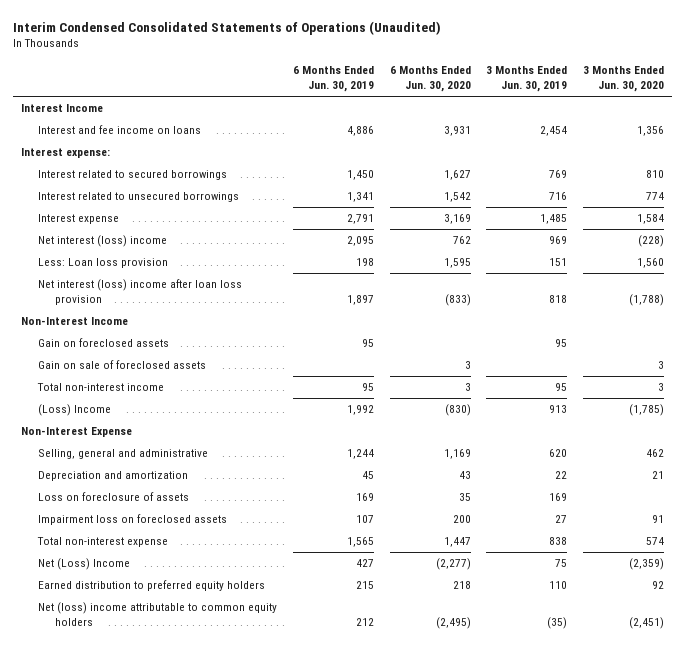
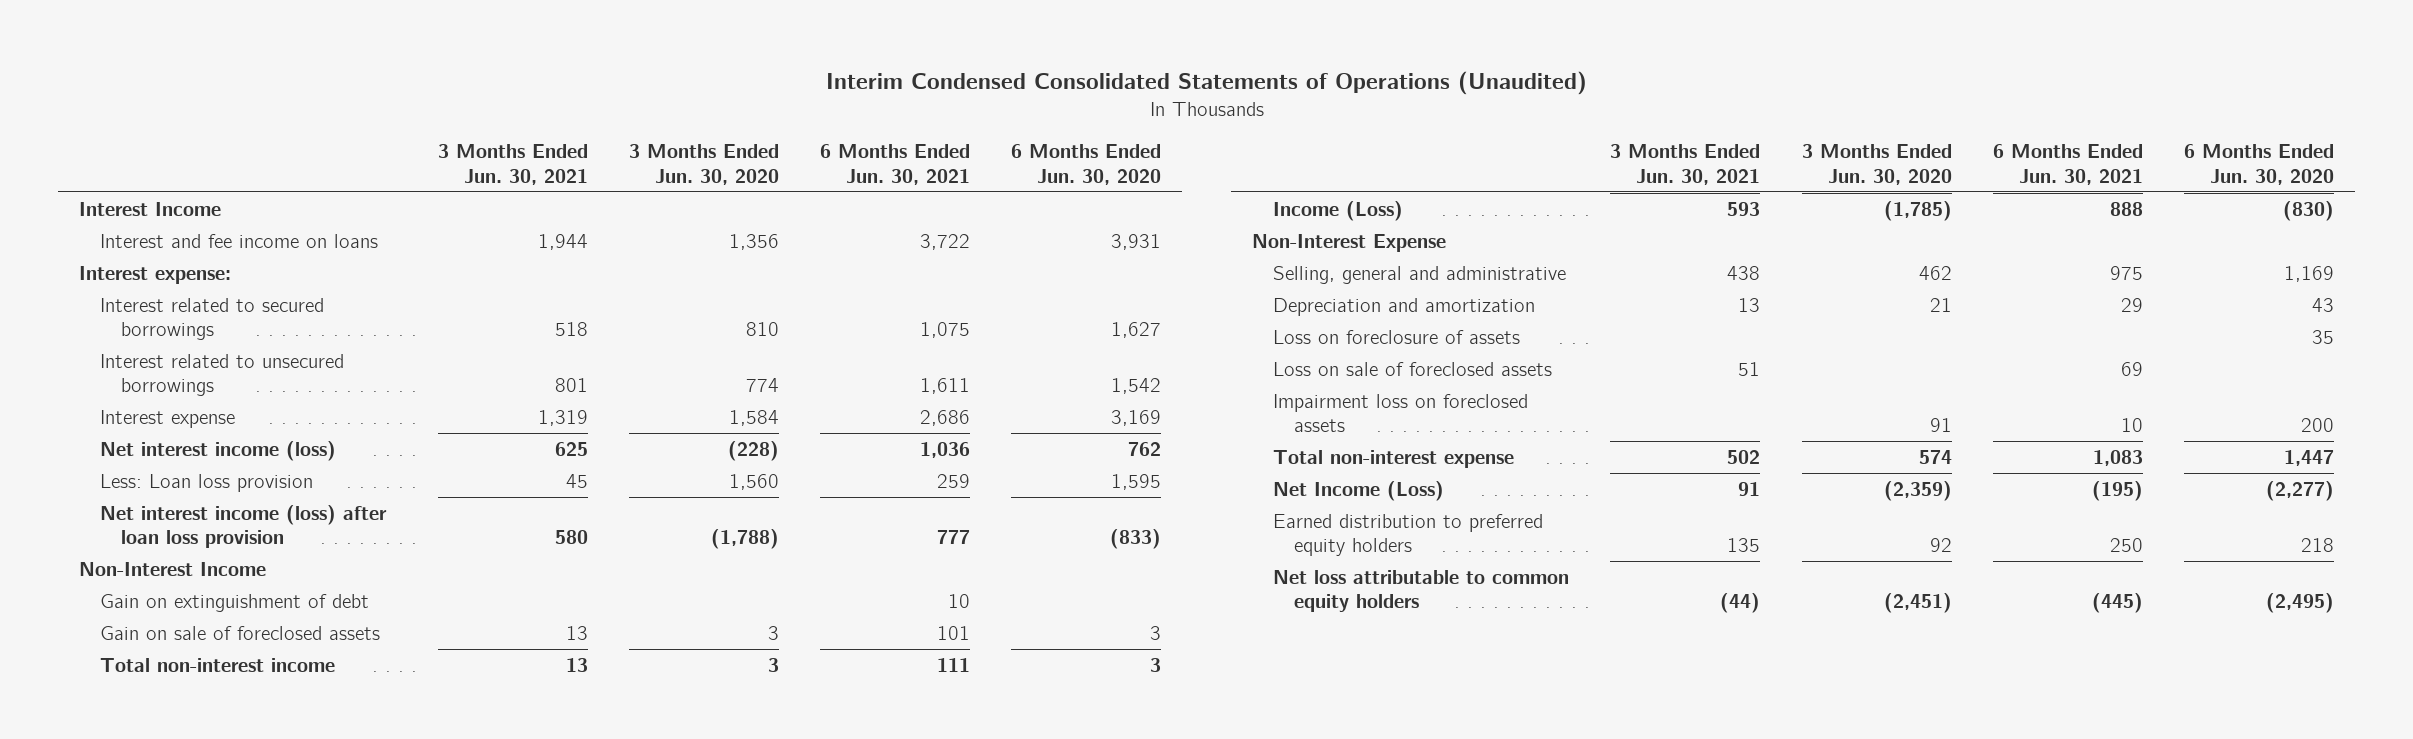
- | 6 Months Ended Jun. 30, 2019 | 6 Months Ended Jun. 30, 2020 | 3 Months Ended Jun. 30, 2019 | 3 Months Ended Jun. 30, 2020
+ | 3 Months Ended Jun. 30, 2021 | 3 Months Ended Jun. 30, 2020 | 6 Months Ended Jun. 30, 2021 | 6 Months Ended Jun. 30, 2020
- Net interest (loss) income | 2,095 | 762 | 969 | (228)
+ Net interest income (loss) | 625 | (228) | 1,036 | 762
- Net interest (loss) income after loan loss provision | 1,897 | (833) | 818 | (1,788)
+ Net interest income (loss) after loan loss provision | 580 | (1,788) | 777 | (833)
- Gain on foreclosed assets | 95 | | 95 |
+ Gain on extinguishment of debt | | | 10 |
- (Loss) Income | 1,992 | (830) | 913 | (1,785)
+ Income (Loss) | 593 | (1,785) | 888 | (830)
+ Loss on sale of foreclosed assets | 51 | | 69 |
- Net (Loss) Income | 427 | (2,277) | 75 | (2,359)
+ Net Income (Loss) | 91 | (2,359) | (195) | (2,277)
- Net (loss) income attributable to common equity holders | 212 | (2,495) | (35) | (2,451)
+ Net loss attributable to common equity holders | (44) | (2,451) | (445) | (2,495)

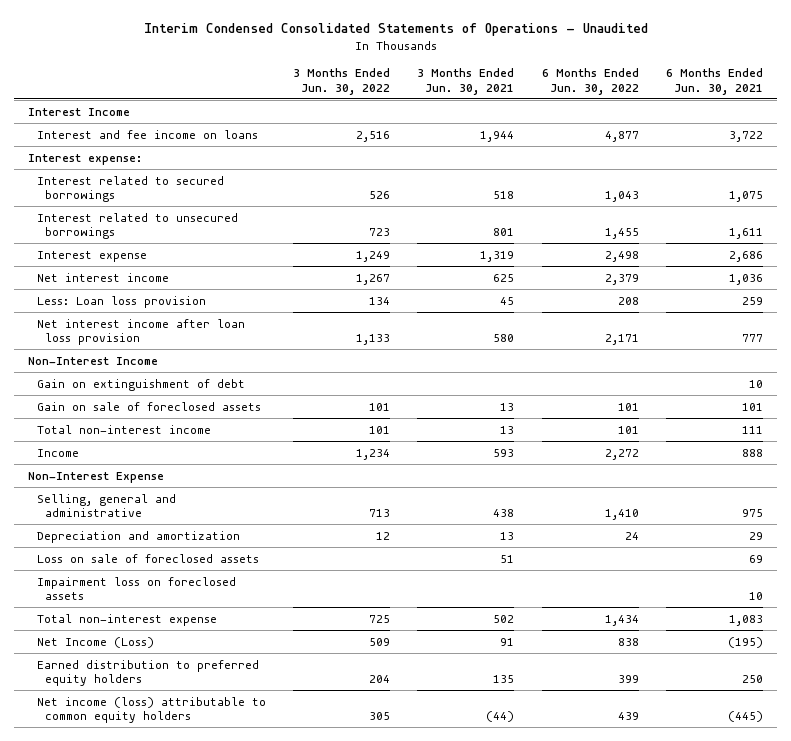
- Interim Condensed Consolidated Statements of Operations (Unaudited)
+ Interim Condensed Consolidated Statements of Operations - Unaudited
- | 3 Months Ended Jun. 30, 2021 | 3 Months Ended Jun. 30, 2020 | 6 Months Ended Jun. 30, 2021 | 6 Months Ended Jun. 30, 2020
+ | 3 Months Ended Jun. 30, 2022 | 3 Months Ended Jun. 30, 2021 | 6 Months Ended Jun. 30, 2022 | 6 Months Ended Jun. 30, 2021
- Net interest income (loss) | 625 | (228) | 1,036 | 762
+ Net interest income | 1,267 | 625 | 2,379 | 1,036
- Net interest income (loss) after loan loss provision | 580 | (1,788) | 777 | (833)
+ Net interest income after loan loss provision | 1,133 | 580 | 2,171 | 777
- Income (Loss) | 593 | (1,785) | 888 | (830)
+ Income | 1,234 | 593 | 2,272 | 888
- Loss on foreclosure of assets | | | | 35
- Net loss attributable to common equity holders | (44) | (2,451) | (445) | (2,495)
+ Net income (loss) attributable to common equity holders | 305 | (44) | 439 | (445)

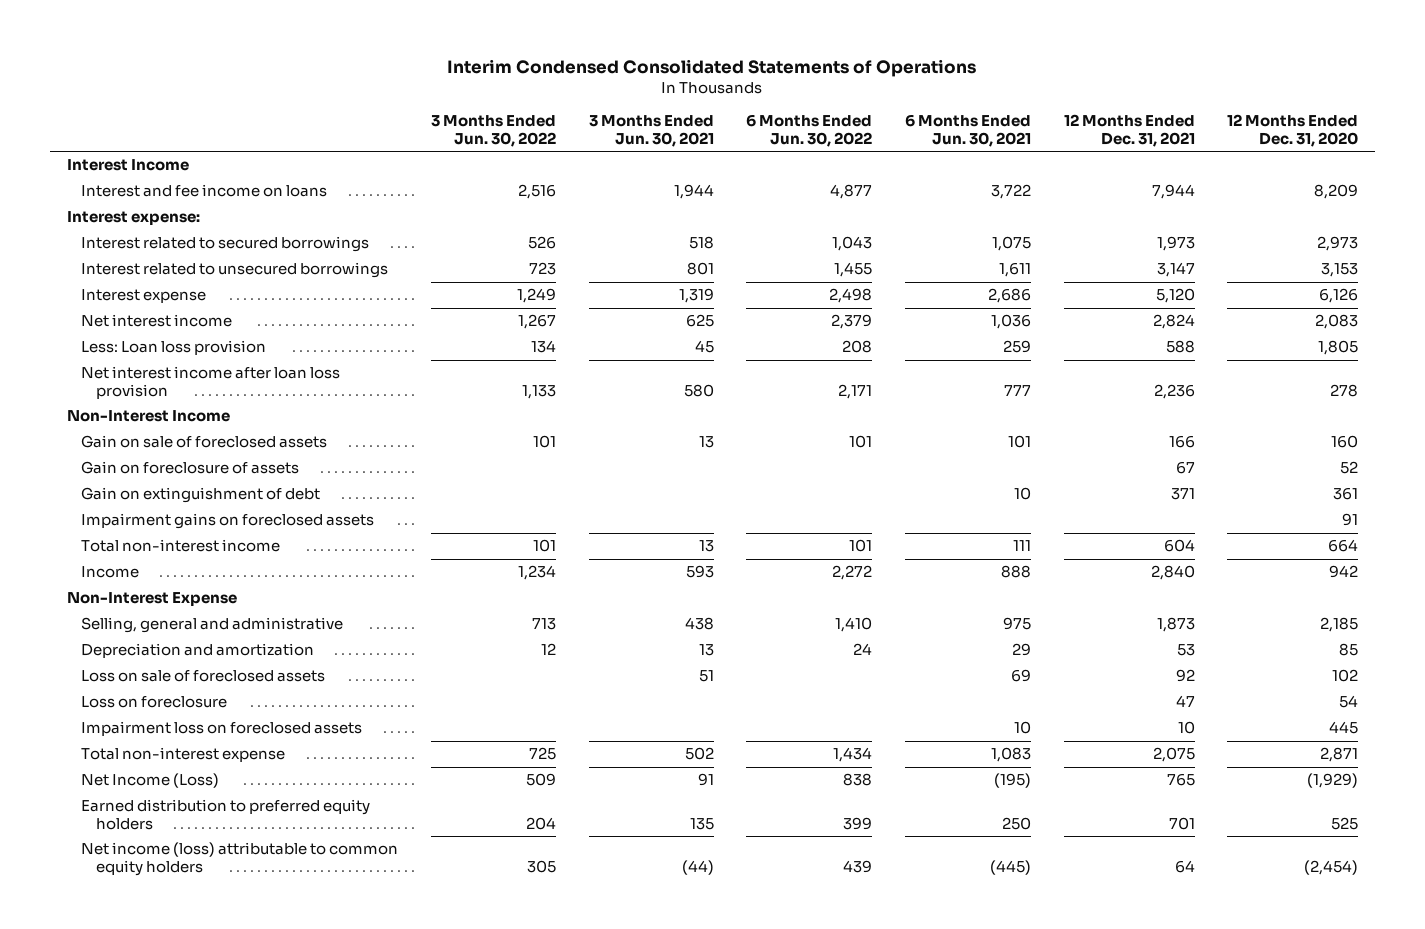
- Interim Condensed Consolidated Statements of Operations - Unaudited
+ Interim Condensed Consolidated Statements of Operations
- | 3 Months Ended Jun. 30, 2022 | 3 Months Ended Jun. 30, 2021 | 6 Months Ended Jun. 30, 2022 | 6 Months Ended Jun. 30, 2021
+ | 3 Months Ended Jun. 30, 2022 | 3 Months Ended Jun. 30, 2021 | 6 Months Ended Jun. 30, 2022 | 6 Months Ended Jun. 30, 2021 | 12 Months Ended Dec. 31, 2021 | 12 Months Ended Dec. 31, 2020
+ Gain on foreclosure of assets | | | | | 67 | 52
moved down: Gain on extinguishment of debt | | | | 10 | 371 | 361
+ Impairment gains on foreclosed assets | | | | | | 91
+ Loss on foreclosure | | | | | 47 | 54

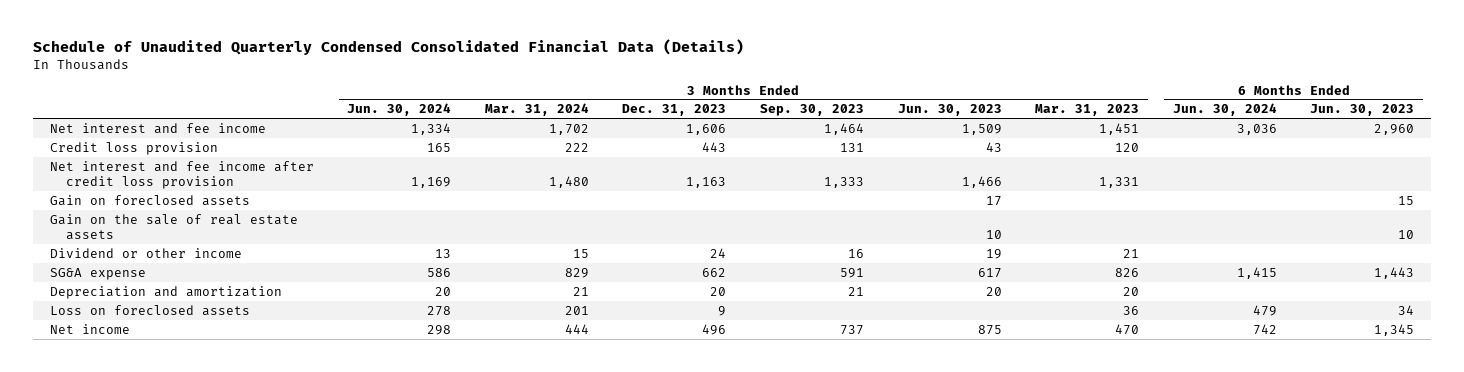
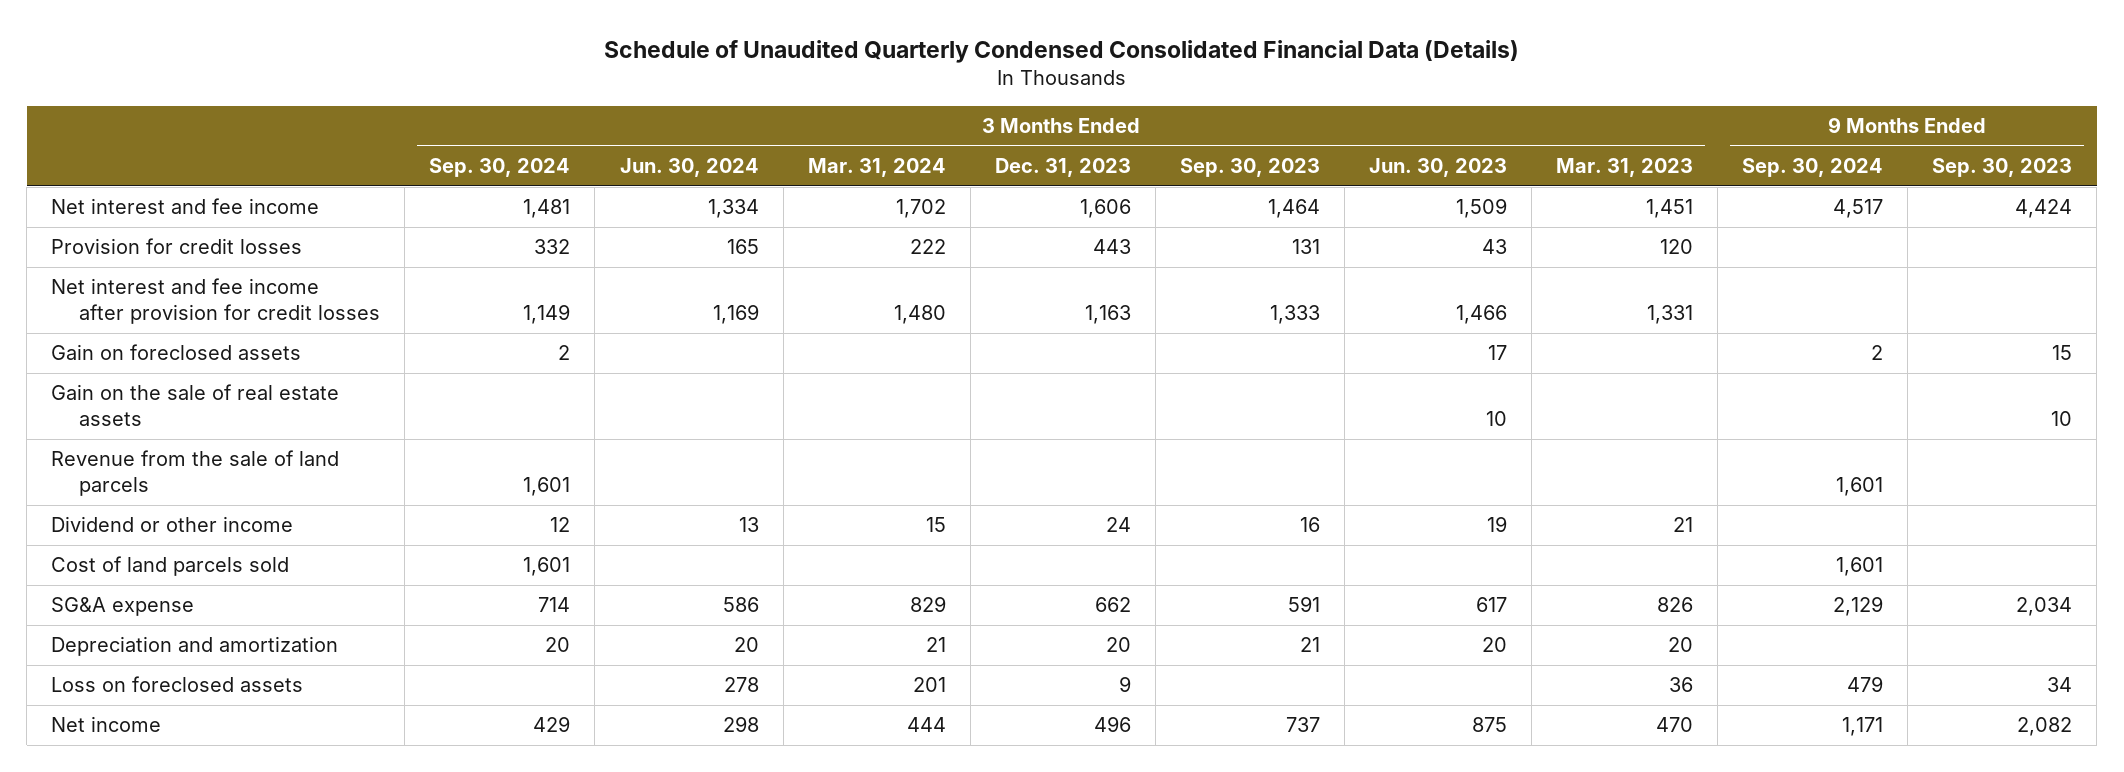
- | 3 Months Ended Jun. 30, 2024 | 3 Months Ended Mar. 31, 2024 | 3 Months Ended Dec. 31, 2023 | 3 Months Ended Sep. 30, 2023 | 3 Months Ended Jun. 30, 2023 | 3 Months Ended Mar. 31, 2023 | 6 Months Ended Jun. 30, 2024 | 6 Months Ended Jun. 30, 2023
+ | 3 Months Ended Sep. 30, 2024 | 3 Months Ended Jun. 30, 2024 | 3 Months Ended Mar. 31, 2024 | 3 Months Ended Dec. 31, 2023 | 3 Months Ended Sep. 30, 2023 | 3 Months Ended Jun. 30, 2023 | 3 Months Ended Mar. 31, 2023 | 9 Months Ended Sep. 30, 2024 | 9 Months Ended Sep. 30, 2023
- Credit loss provision | 165 | 222 | 443 | 131 | 43 | 120 | |
- Net interest and fee income after credit loss provision | 1,169 | 1,480 | 1,163 | 1,333 | 1,466 | 1,331 | |
+ Provision for credit losses | 332 | 165 | 222 | 443 | 131 | 43 | 120 | |
+ Net interest and fee income after provision for credit losses | 1,149 | 1,169 | 1,480 | 1,163 | 1,333 | 1,466 | 1,331 | |
+ Revenue from the sale of land parcels | 1,601 | | | | | | | 1,601 |
+ Cost of land parcels sold | 1,601 | | | | | | | 1,601 |

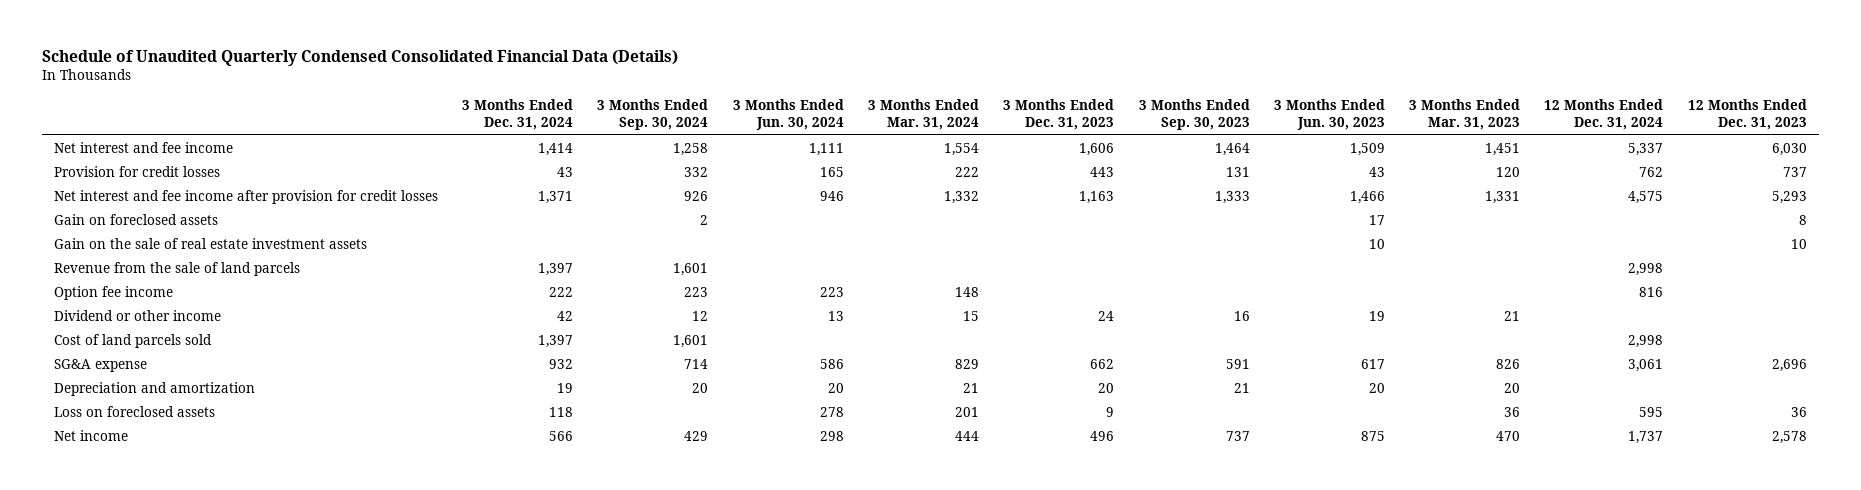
- | 3 Months Ended Sep. 30, 2024 | 3 Months Ended Jun. 30, 2024 | 3 Months Ended Mar. 31, 2024 | 3 Months Ended Dec. 31, 2023 | 3 Months Ended Sep. 30, 2023 | 3 Months Ended Jun. 30, 2023 | 3 Months Ended Mar. 31, 2023 | 9 Months Ended Sep. 30, 2024 | 9 Months Ended Sep. 30, 2023
+ | 3 Months Ended Dec. 31, 2024 | 3 Months Ended Sep. 30, 2024 | 3 Months Ended Jun. 30, 2024 | 3 Months Ended Mar. 31, 2024 | 3 Months Ended Dec. 31, 2023 | 3 Months Ended Sep. 30, 2023 | 3 Months Ended Jun. 30, 2023 | 3 Months Ended Mar. 31, 2023 | 12 Months Ended Dec. 31, 2024 | 12 Months Ended Dec. 31, 2023
- Net interest and fee income | 1,481 | 1,334 | 1,702 | 1,606 | 1,464 | 1,509 | 1,451 | 4,517 | 4,424
+ Net interest and fee income | 1,414 | 1,258 | 1,111 | 1,554 | 1,606 | 1,464 | 1,509 | 1,451 | 5,337 | 6,030
- Net interest and fee income after provision for credit losses | 1,149 | 1,169 | 1,480 | 1,163 | 1,333 | 1,466 | 1,331 | |
+ Net interest and fee income after provision for credit losses | 1,371 | 926 | 946 | 1,332 | 1,163 | 1,333 | 1,466 | 1,331 | 4,575 | 5,293
- Gain on the sale of real estate assets | | | | | | 10 | | | 10
+ Gain on the sale of real estate investment assets | | | | | | | 10 | | | 10
+ Option fee income | 222 | 223 | 223 | 148 | | | | | 816 |

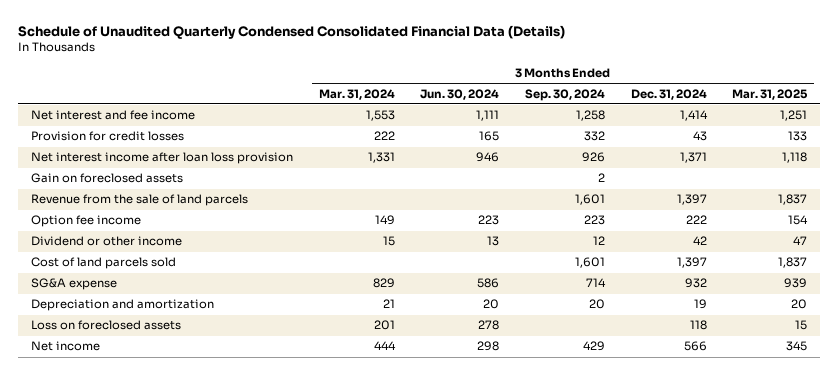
- | 3 Months Ended Dec. 31, 2024 | 3 Months Ended Sep. 30, 2024 | 3 Months Ended Jun. 30, 2024 | 3 Months Ended Mar. 31, 2024 | 3 Months Ended Dec. 31, 2023 | 3 Months Ended Sep. 30, 2023 | 3 Months Ended Jun. 30, 2023 | 3 Months Ended Mar. 31, 2023 | 12 Months Ended Dec. 31, 2024 | 12 Months Ended Dec. 31, 2023
+ | 3 Months Ended Mar. 31, 2024 | 3 Months Ended Jun. 30, 2024 | 3 Months Ended Sep. 30, 2024 | 3 Months Ended Dec. 31, 2024 | 3 Months Ended Mar. 31, 2025
- Net interest and fee income | 1,414 | 1,258 | 1,111 | 1,554 | 1,606 | 1,464 | 1,509 | 1,451 | 5,337 | 6,030
+ Net interest and fee income | 1,553 | 1,111 | 1,258 | 1,414 | 1,251
- Net interest and fee income after provision for credit losses | 1,371 | 926 | 946 | 1,332 | 1,163 | 1,333 | 1,466 | 1,331 | 4,575 | 5,293
+ Net interest income after loan loss provision | 1,331 | 946 | 926 | 1,371 | 1,118
- Gain on the sale of real estate investment assets | | | | | | | 10 | | | 10
- Option fee income | 222 | 223 | 223 | 148 | | | | | 816 |
+ Option fee income | 149 | 223 | 223 | 222 | 154

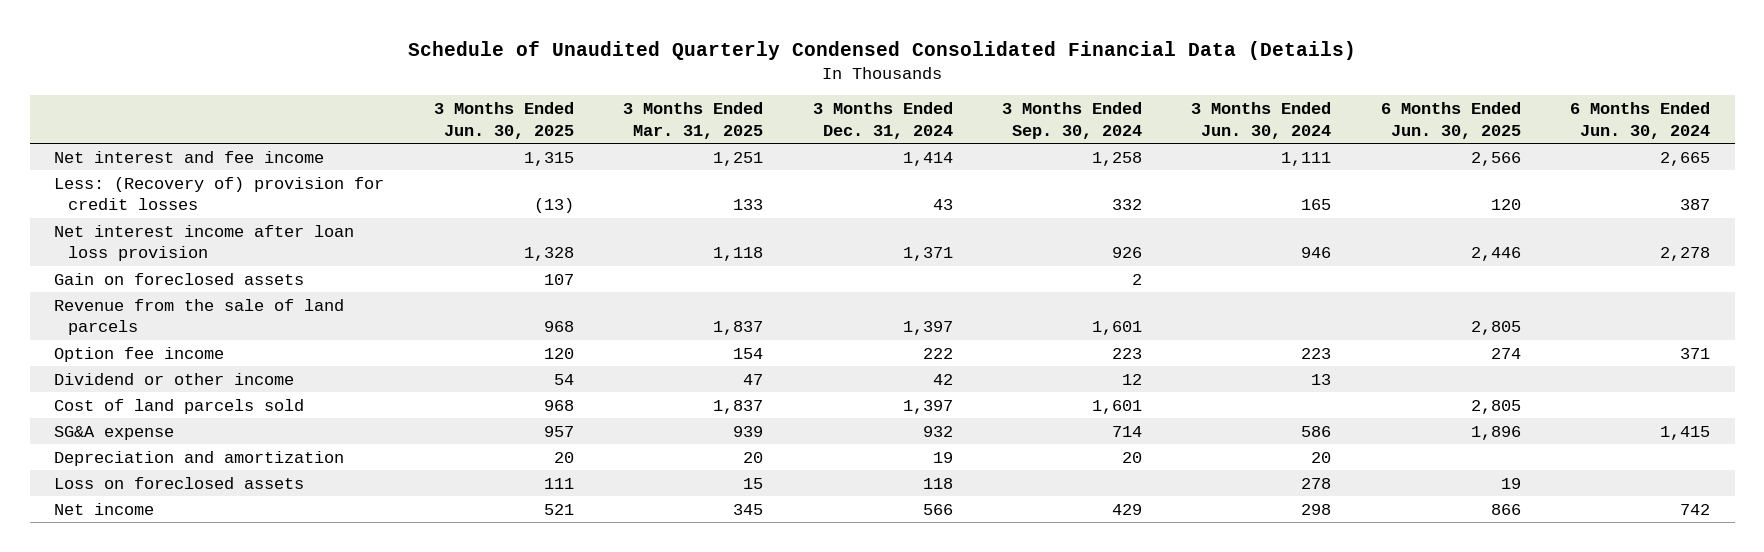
- | 3 Months Ended Mar. 31, 2024 | 3 Months Ended Jun. 30, 2024 | 3 Months Ended Sep. 30, 2024 | 3 Months Ended Dec. 31, 2024 | 3 Months Ended Mar. 31, 2025
+ | 3 Months Ended Jun. 30, 2025 | 3 Months Ended Mar. 31, 2025 | 3 Months Ended Dec. 31, 2024 | 3 Months Ended Sep. 30, 2024 | 3 Months Ended Jun. 30, 2024 | 6 Months Ended Jun. 30, 2025 | 6 Months Ended Jun. 30, 2024
- Provision for credit losses | 222 | 165 | 332 | 43 | 133
+ Less: (Recovery of) provision for credit losses | (13) | 133 | 43 | 332 | 165 | 120 | 387

